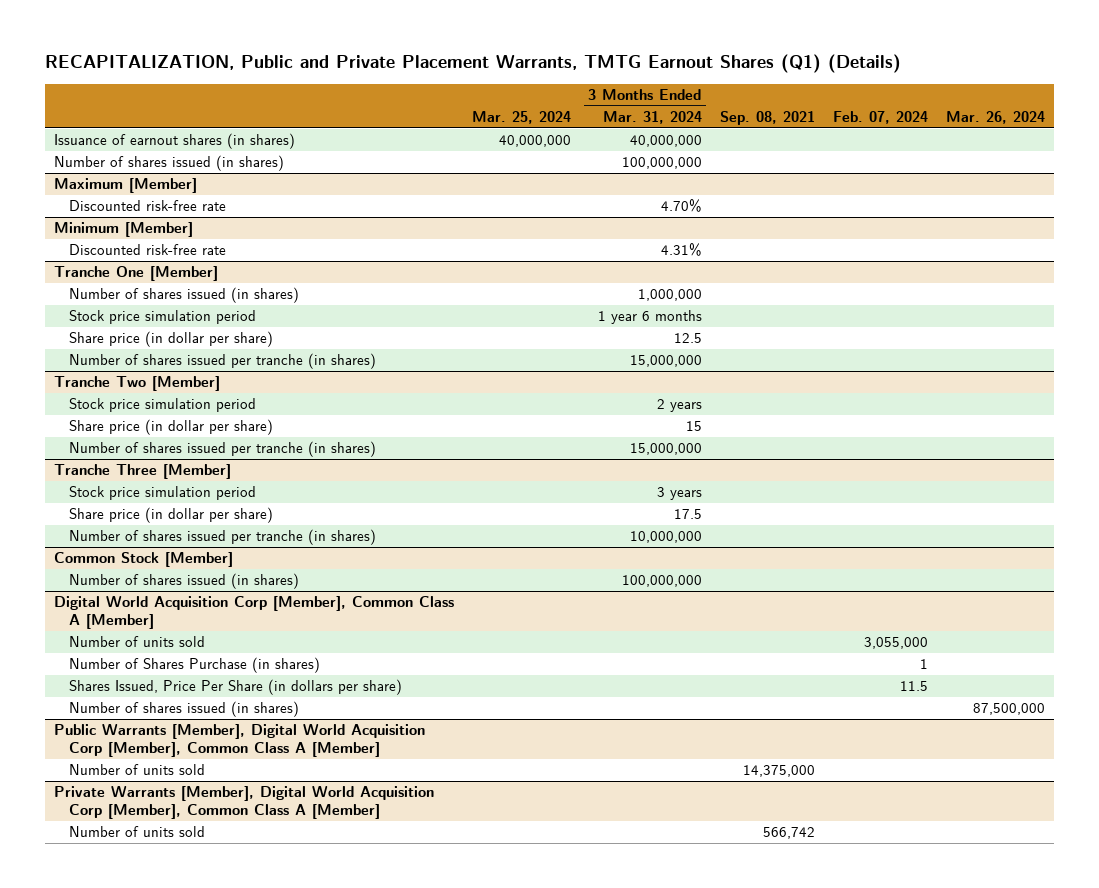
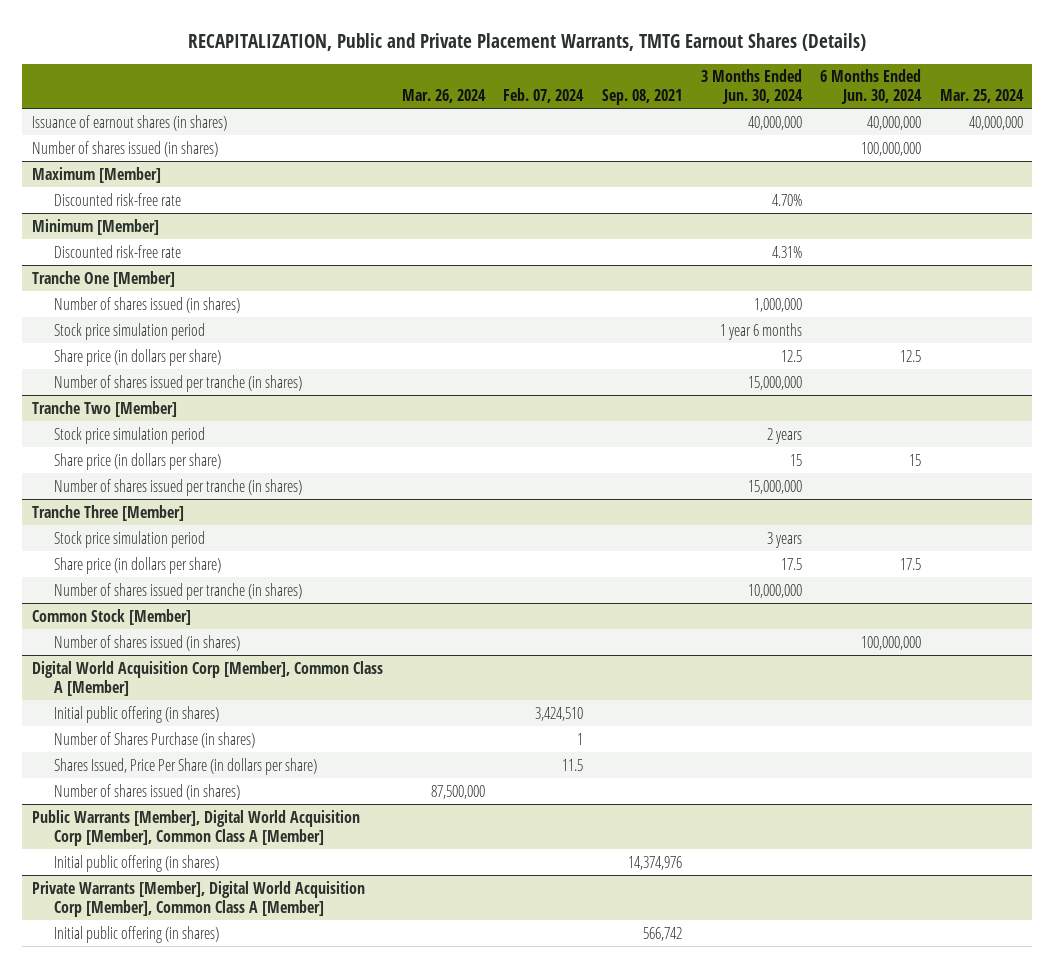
- RECAPITALIZATION, Public and Private Placement Warrants, TMTG Earnout Shares (Q1) (Details)
+ RECAPITALIZATION, Public and Private Placement Warrants, TMTG Earnout Shares (Details)
- | Mar. 25, 2024 | 3 Months Ended Mar. 31, 2024 | Sep. 08, 2021 | Feb. 07, 2024 | Mar. 26, 2024
+ | Mar. 26, 2024 | Feb. 07, 2024 | Sep. 08, 2021 | 3 Months Ended Jun. 30, 2024 | 6 Months Ended Jun. 30, 2024 | Mar. 25, 2024
@ Tranche One [Member]
- Share price (in dollar per share) | | 12.5 | | |
+ Share price (in dollars per share) | | | | 12.5 | 12.5 |
@ Tranche Two [Member]
- Share price (in dollar per share) | | 15 | | |
+ Share price (in dollars per share) | | | | 15 | 15 |
@ Tranche Three [Member]
- Share price (in dollar per share) | | 17.5 | | |
+ Share price (in dollars per share) | | | | 17.5 | 17.5 |
@ Digital World Acquisition Corp [Member], Common Class A [Member]
- Number of units sold | | | | 3,055,000 |
+ Initial public offering (in shares) | | 3,424,510 | | | |
@ Public Warrants [Member], Digital World Acquisition Corp [Member], Common Class A [Member]
- Number of units sold | | | 14,375,000 | |
+ Initial public offering (in shares) | | | 14,374,976 | | |
@ Private Warrants [Member], Digital World Acquisition Corp [Member], Common Class A [Member]
- Number of units sold | | | 566,742 | |
+ Initial public offering (in shares) | | | 566,742 | | |

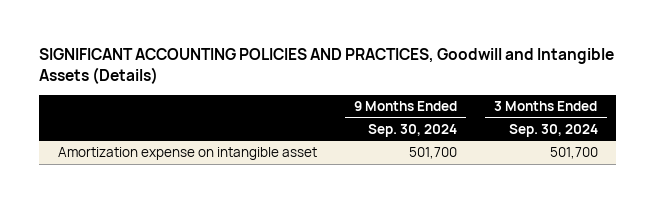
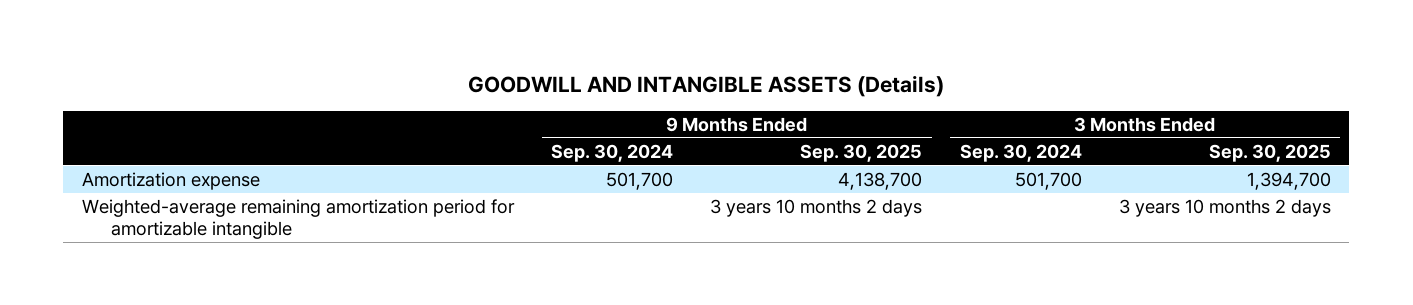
- SIGNIFICANT ACCOUNTING POLICIES AND PRACTICES, Goodwill and Intangible Assets (Details)
+ GOODWILL AND INTANGIBLE ASSETS (Details)
- | 9 Months Ended Sep. 30, 2024 | 3 Months Ended Sep. 30, 2024
+ | 9 Months Ended Sep. 30, 2024 | 9 Months Ended Sep. 30, 2025 | 3 Months Ended Sep. 30, 2024 | 3 Months Ended Sep. 30, 2025
- Amortization expense on intangible asset | 501,700 | 501,700
+ Amortization expense | 501,700 | 4,138,700 | 501,700 | 1,394,700
+ Weighted-average remaining amortization period for amortizable intangible | | 3 years 10 months 2 days | | 3 years 10 months 2 days

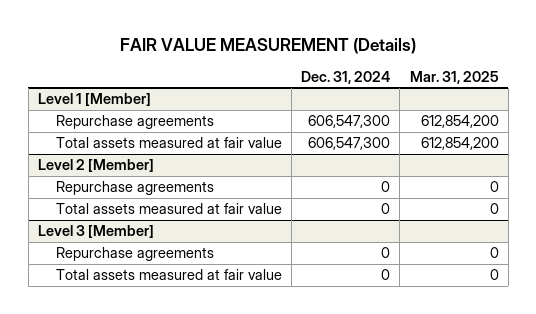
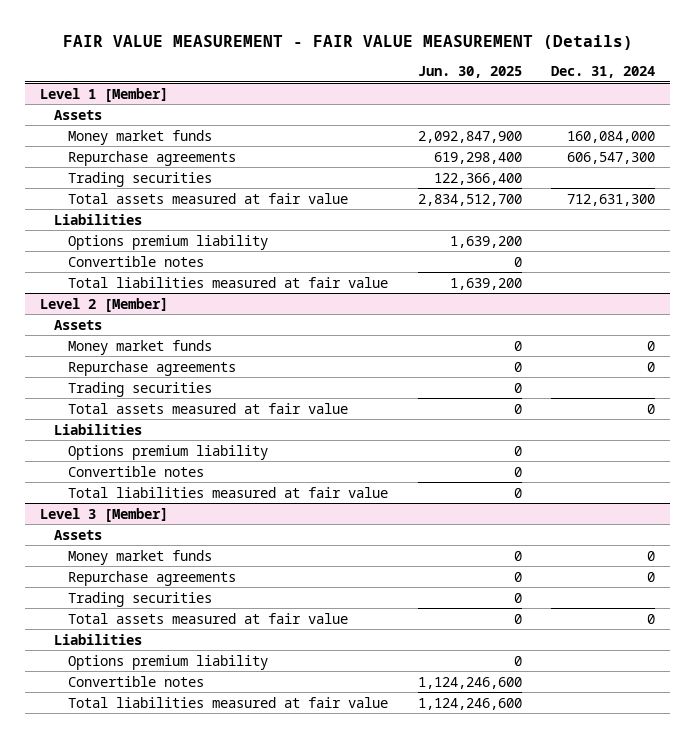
- FAIR VALUE MEASUREMENT (Details)
+ FAIR VALUE MEASUREMENT - FAIR VALUE MEASUREMENT (Details)
- | Dec. 31, 2024 | Mar. 31, 2025
+ | Jun. 30, 2025 | Dec. 31, 2024
@ Level 1 [Member]
+ Assets
+ Money market funds | 2,092,847,900 | 160,084,000
- Total assets measured at fair value | 606,547,300 | 612,854,200
+ Trading securities | 122,366,400 |
+ Total assets measured at fair value | 2,834,512,700 | 712,631,300
+ Liabilities
+ Options premium liability | 1,639,200 |
+ Convertible notes | 0 |
+ Total liabilities measured at fair value | 1,639,200 |
@ Level 2 [Member]
+ Assets
+ Money market funds | 0 | 0
+ Trading securities | 0 |
+ Liabilities
+ Options premium liability | 0 |
+ Convertible notes | 0 |
+ Total liabilities measured at fair value | 0 |
@ Level 3 [Member]
+ Assets
+ Money market funds | 0 | 0
+ Trading securities | 0 |
+ Liabilities
+ Options premium liability | 0 |
+ Convertible notes | 1,124,246,600 |
+ Total liabilities measured at fair value | 1,124,246,600 |

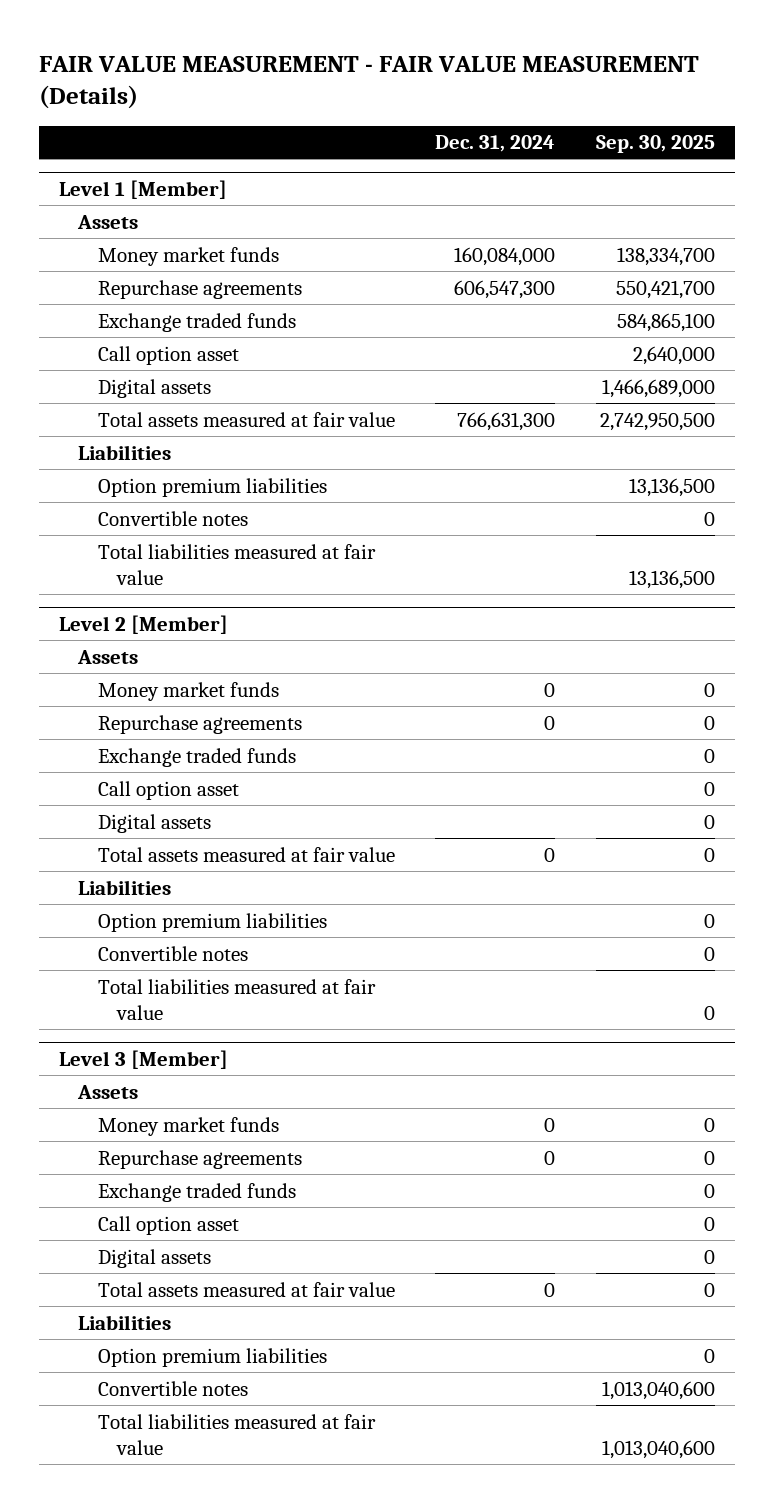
- | Jun. 30, 2025 | Dec. 31, 2024
+ | Dec. 31, 2024 | Sep. 30, 2025
@ Level 1 [Member]
- Trading securities | 122,366,400 |
- Total assets measured at fair value | 2,834,512,700 | 712,631,300
+ Exchange traded funds | | 584,865,100
+ Call option asset | | 2,640,000
+ Digital assets | | 1,466,689,000
+ Total assets measured at fair value | 766,631,300 | 2,742,950,500
- Options premium liability | 1,639,200 |
+ Option premium liabilities | | 13,136,500
@ Level 2 [Member]
- Trading securities | 0 |
+ Exchange traded funds | | 0
+ Call option asset | | 0
+ Digital assets | | 0
- Options premium liability | 0 |
+ Option premium liabilities | | 0
@ Level 3 [Member]
- Trading securities | 0 |
+ Exchange traded funds | | 0
+ Call option asset | | 0
+ Digital assets | | 0
- Options premium liability | 0 |
+ Option premium liabilities | | 0

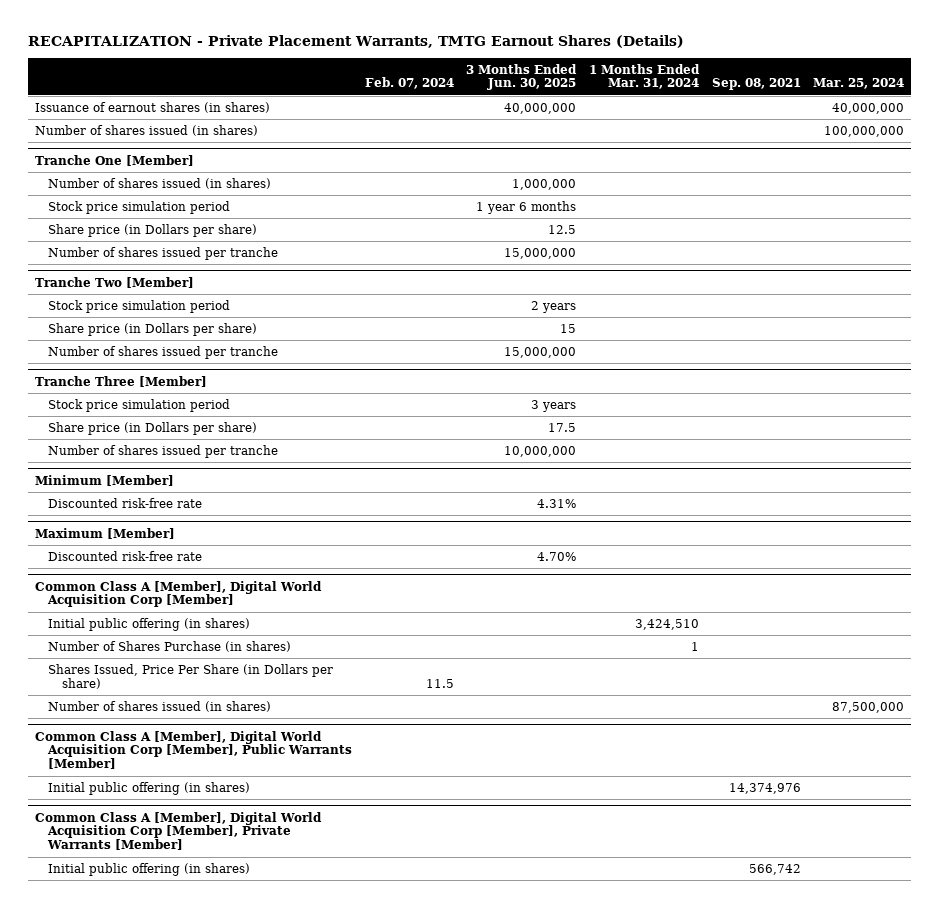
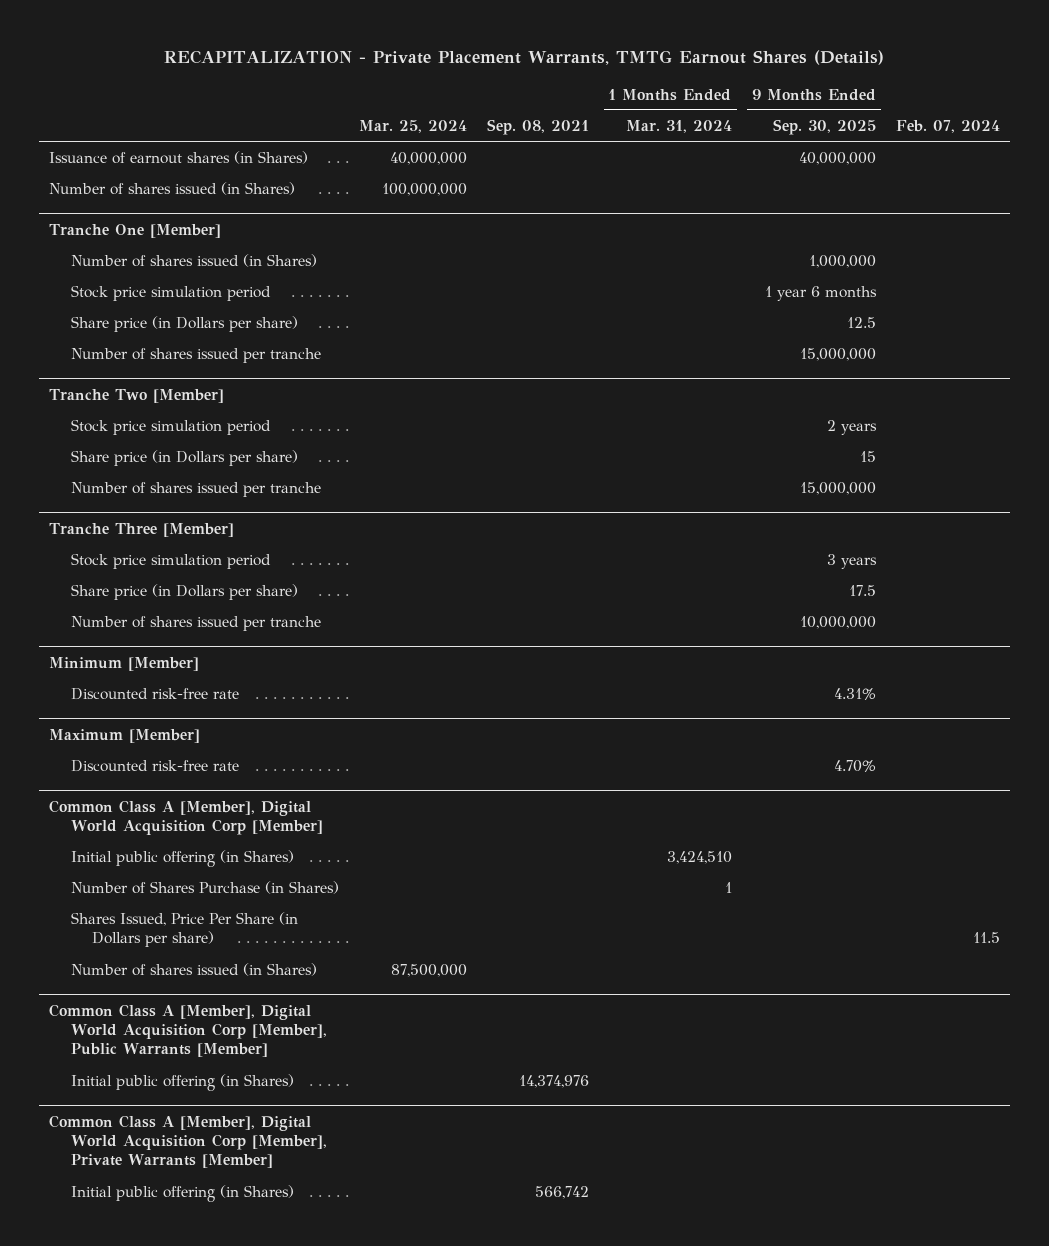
- | Feb. 07, 2024 | 3 Months Ended Jun. 30, 2025 | 1 Months Ended Mar. 31, 2024 | Sep. 08, 2021 | Mar. 25, 2024
+ | Mar. 25, 2024 | Sep. 08, 2021 | 1 Months Ended Mar. 31, 2024 | 9 Months Ended Sep. 30, 2025 | Feb. 07, 2024
- Issuance of earnout shares (in shares) | | 40,000,000 | | | 40,000,000
- Number of shares issued (in shares) | | | | | 100,000,000
+ Issuance of earnout shares (in Shares) | 40,000,000 | | | 40,000,000 |
+ Number of shares issued (in Shares) | 100,000,000 | | | |
@ Tranche One [Member]
- Number of shares issued (in shares) | | 1,000,000 | | |
+ Number of shares issued (in Shares) | | | | 1,000,000 |
@ Common Class A [Member], Digital World Acquisition Corp [Member]
- Initial public offering (in shares) | | | 3,424,510 | |
- Number of Shares Purchase (in shares) | | | 1 | |
+ Initial public offering (in Shares) | | | 3,424,510 | |
+ Number of Shares Purchase (in Shares) | | | 1 | |
- Number of shares issued (in shares) | | | | | 87,500,000
+ Number of shares issued (in Shares) | 87,500,000 | | | |
@ Common Class A [Member], Digital World Acquisition Corp [Member], Public Warrants [Member]
- Initial public offering (in shares) | | | | 14,374,976 |
+ Initial public offering (in Shares) | | 14,374,976 | | |
@ Common Class A [Member], Digital World Acquisition Corp [Member], Private Warrants [Member]
- Initial public offering (in shares) | | | | 566,742 |
+ Initial public offering (in Shares) | | 566,742 | | |

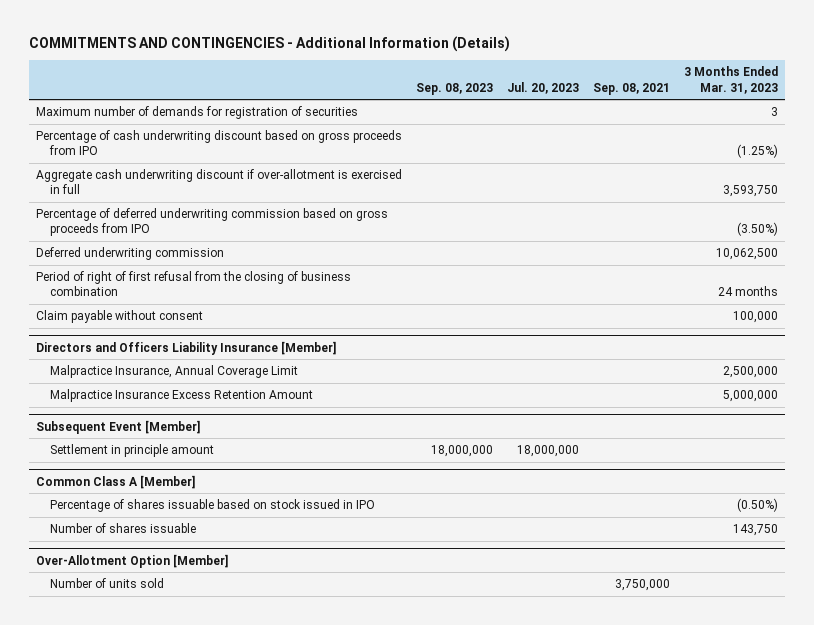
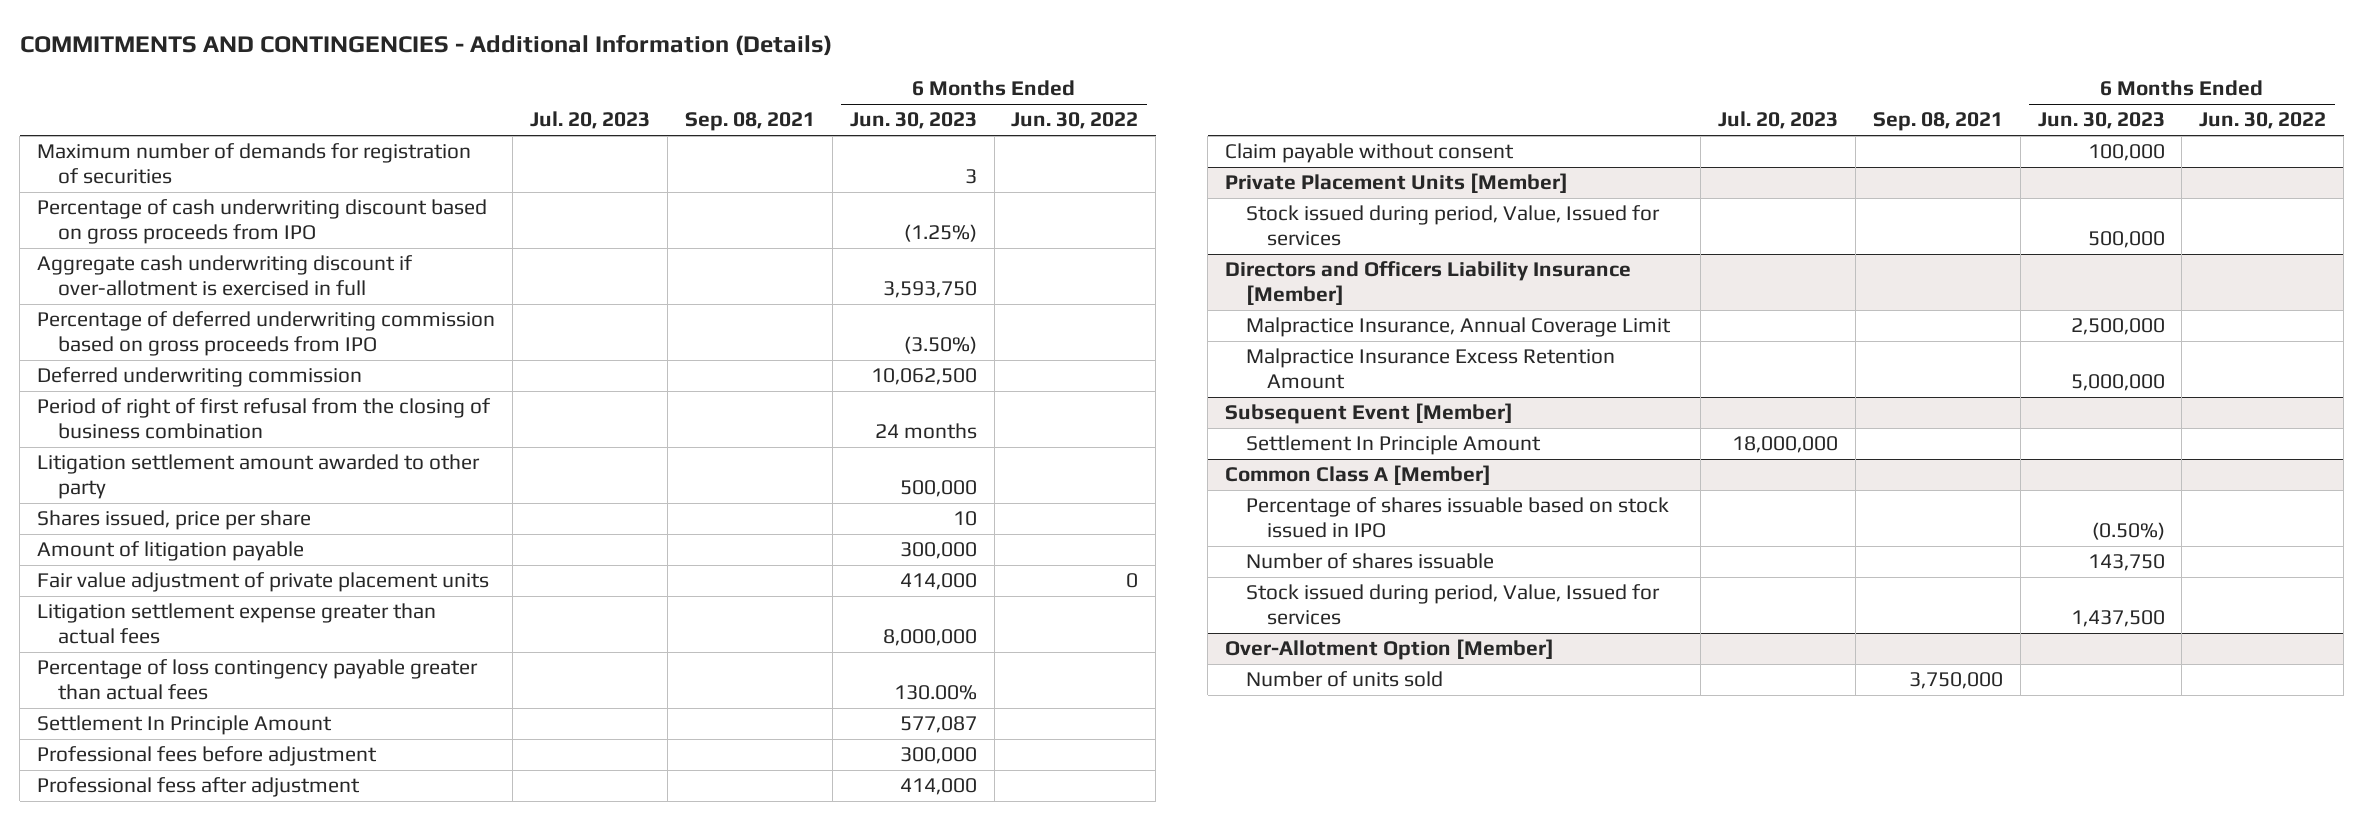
- | Sep. 08, 2023 | Jul. 20, 2023 | Sep. 08, 2021 | 3 Months Ended Mar. 31, 2023
+ | Jul. 20, 2023 | Sep. 08, 2021 | 6 Months Ended Jun. 30, 2023 | 6 Months Ended Jun. 30, 2022
+ Litigation settlement amount awarded to other party | | | 500,000 |
+ Shares issued, price per share | | | 10 |
+ Amount of litigation payable | | | 300,000 |
+ Fair value adjustment of private placement units | | | 414,000 | 0
+ Litigation settlement expense greater than actual fees | | | 8,000,000 |
+ Percentage of loss contingency payable greater than actual fees | | | 130.00% |
+ Settlement In Principle Amount | | | 577,087 |
+ Professional fees before adjustment | | | 300,000 |
+ Professional fess after adjustment | | | 414,000 |
+ Private Placement Units [Member]
+ Stock issued during period, Value, Issued for services | | | 500,000 |
@ Subsequent Event [Member]
- Settlement in principle amount | 18,000,000 | 18,000,000 | |
+ Settlement In Principle Amount | 18,000,000 | | |
@ Common Class A [Member]
+ Stock issued during period, Value, Issued for services | | | 1,437,500 |

